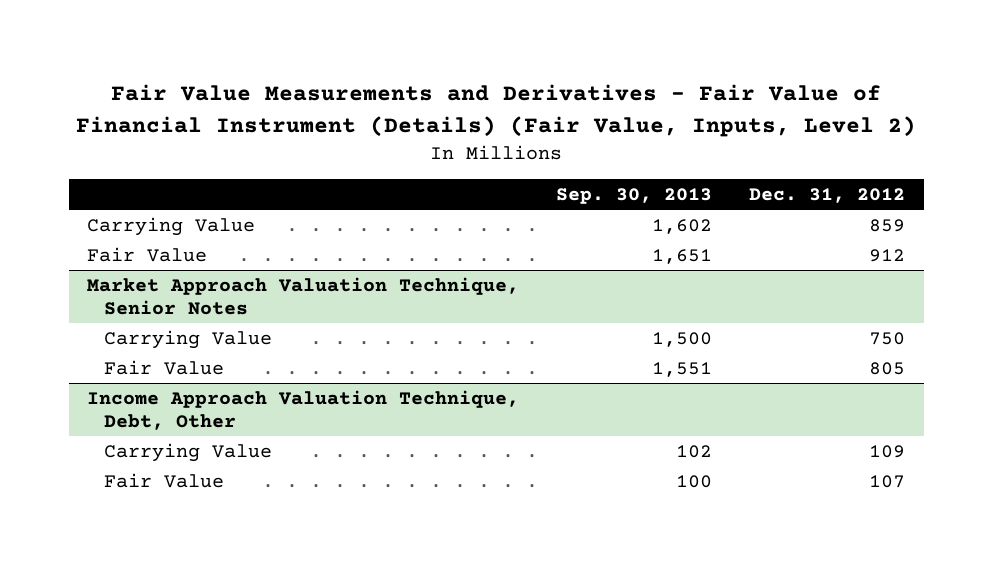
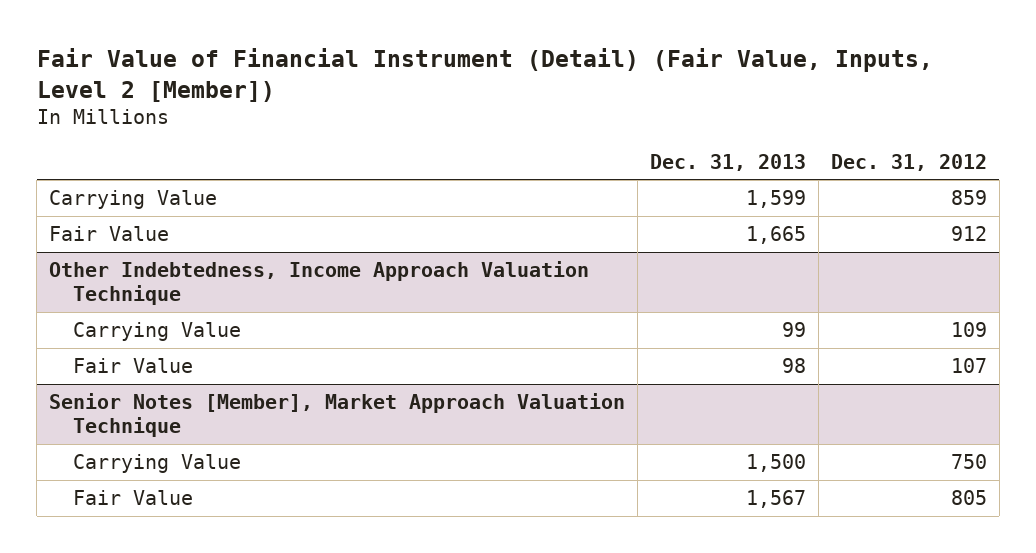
- Fair Value Measurements and Derivatives - Fair Value of Financial Instrument (Details) (Fair Value, Inputs, Level 2)
+ Fair Value of Financial Instrument (Detail) (Fair Value, Inputs, Level 2 [Member])
- | Sep. 30, 2013 | Dec. 31, 2012
+ | Dec. 31, 2013 | Dec. 31, 2012
- Market Approach Valuation Technique, Senior Notes
- Carrying Value | 1,500 | 750
- Fair Value | 1,551 | 805
- Income Approach Valuation Technique, Debt, Other
+ Other Indebtedness, Income Approach Valuation Technique
+ Senior Notes [Member], Market Approach Valuation Technique
+ Carrying Value | 1,500 | 750
+ Fair Value | 1,567 | 805

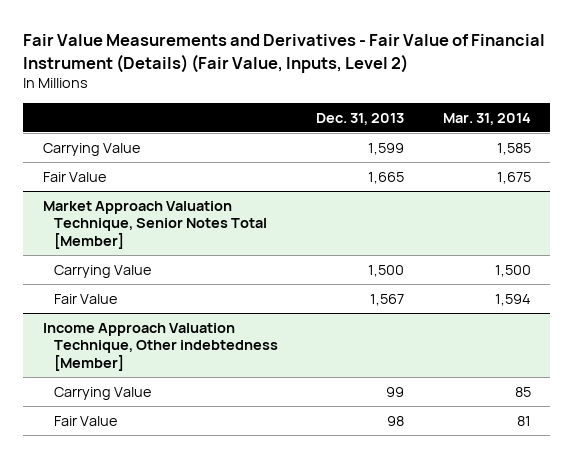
- Fair Value of Financial Instrument (Detail) (Fair Value, Inputs, Level 2 [Member])
+ Fair Value Measurements and Derivatives - Fair Value of Financial Instrument (Details) (Fair Value, Inputs, Level 2)
- | Dec. 31, 2013 | Dec. 31, 2012
+ | Dec. 31, 2013 | Mar. 31, 2014
- Other Indebtedness, Income Approach Valuation Technique
- Carrying Value | 99 | 109
- Fair Value | 98 | 107
- Senior Notes [Member], Market Approach Valuation Technique
+ Market Approach Valuation Technique, Senior Notes Total [Member]
+ Income Approach Valuation Technique, Other indebtedness [Member]
+ Carrying Value | 99 | 85
+ Fair Value | 98 | 81

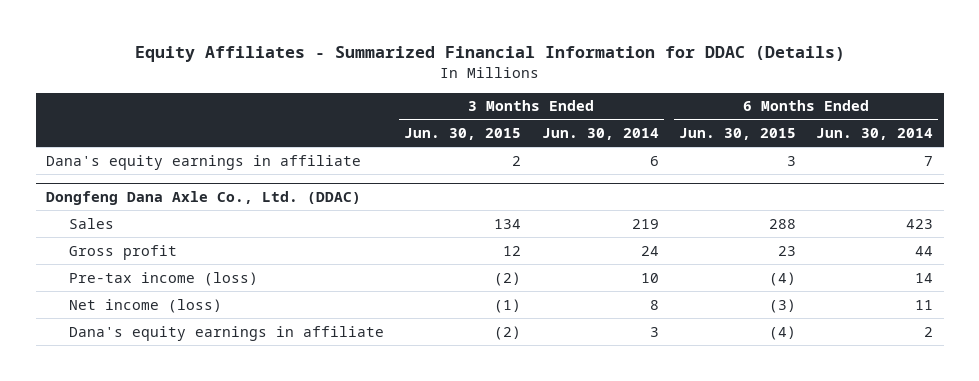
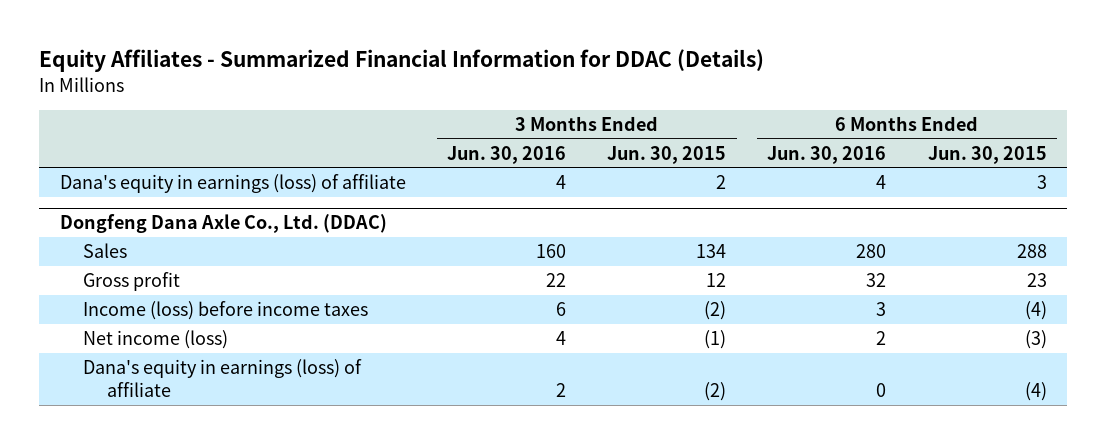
- | 3 Months Ended Jun. 30, 2015 | 3 Months Ended Jun. 30, 2014 | 6 Months Ended Jun. 30, 2015 | 6 Months Ended Jun. 30, 2014
+ | 3 Months Ended Jun. 30, 2016 | 3 Months Ended Jun. 30, 2015 | 6 Months Ended Jun. 30, 2016 | 6 Months Ended Jun. 30, 2015
- Dana's equity earnings in affiliate | 2 | 6 | 3 | 7
+ Dana's equity in earnings (loss) of affiliate | 4 | 2 | 4 | 3
@ Dongfeng Dana Axle Co., Ltd. (DDAC)
- Pre-tax income (loss) | (2) | 10 | (4) | 14
+ Income (loss) before income taxes | 6 | (2) | 3 | (4)
- Dana's equity earnings in affiliate | (2) | 3 | (4) | 2
+ Dana's equity in earnings (loss) of affiliate | 2 | (2) | 0 | (4)

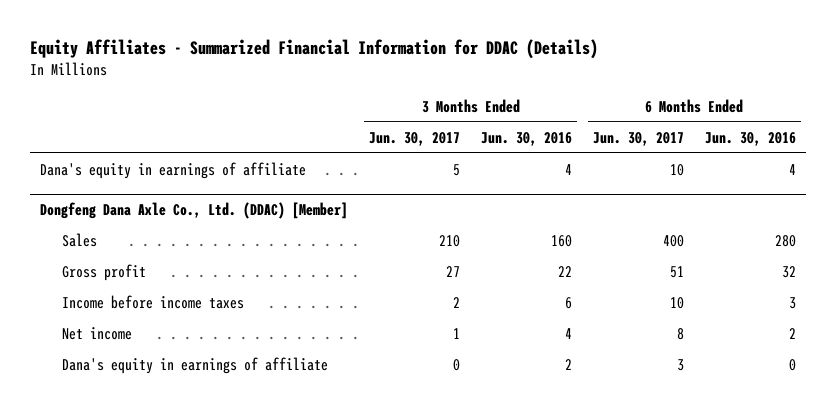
- | 3 Months Ended Jun. 30, 2016 | 3 Months Ended Jun. 30, 2015 | 6 Months Ended Jun. 30, 2016 | 6 Months Ended Jun. 30, 2015
+ | 3 Months Ended Jun. 30, 2017 | 3 Months Ended Jun. 30, 2016 | 6 Months Ended Jun. 30, 2017 | 6 Months Ended Jun. 30, 2016
- Dana's equity in earnings (loss) of affiliate | 4 | 2 | 4 | 3
- Dongfeng Dana Axle Co., Ltd. (DDAC)
+ Dana's equity in earnings of affiliate | 5 | 4 | 10 | 4
+ Dongfeng Dana Axle Co., Ltd. (DDAC) [Member]
- Income (loss) before income taxes | 6 | (2) | 3 | (4)
- Net income (loss) | 4 | (1) | 2 | (3)
- Dana's equity in earnings (loss) of affiliate | 2 | (2) | 0 | (4)
+ Income before income taxes | 2 | 6 | 10 | 3
+ Net income | 1 | 4 | 8 | 2
+ Dana's equity in earnings of affiliate | 0 | 2 | 3 | 0

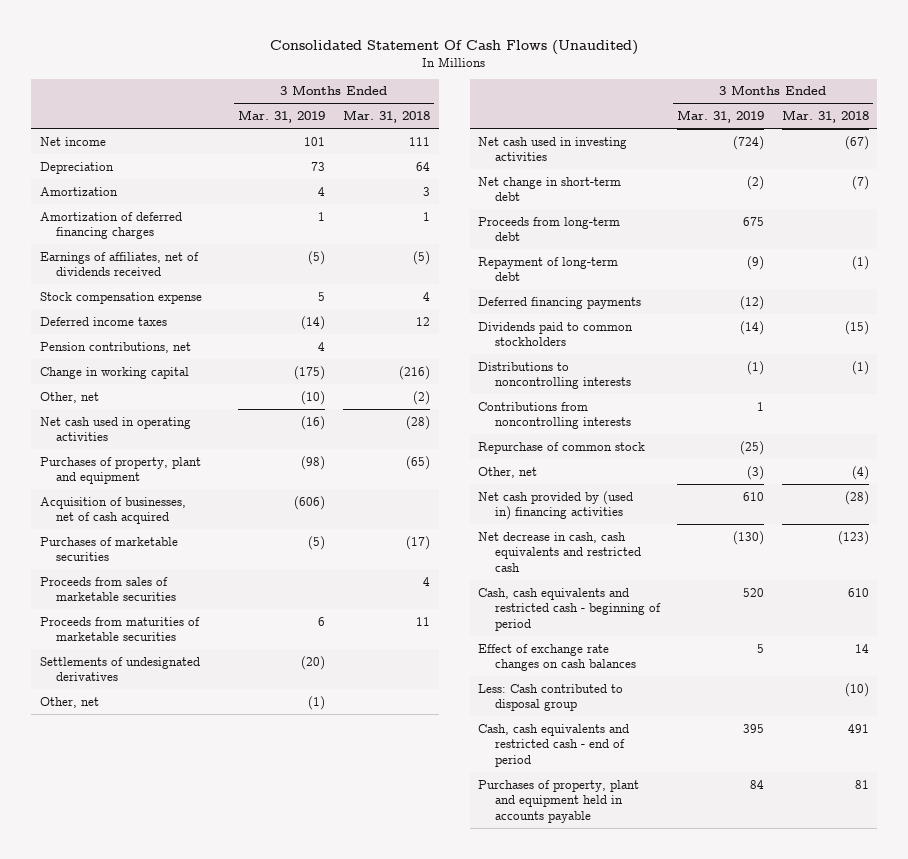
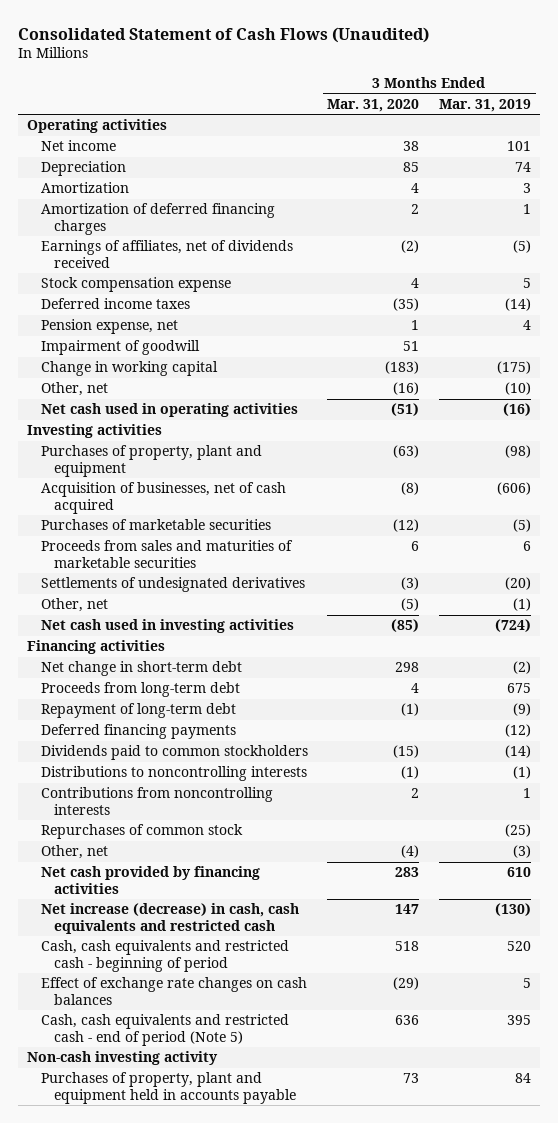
- Consolidated Statement Of Cash Flows (Unaudited)
+ Consolidated Statement of Cash Flows (Unaudited)
- | 3 Months Ended Mar. 31, 2019 | 3 Months Ended Mar. 31, 2018
+ | 3 Months Ended Mar. 31, 2020 | 3 Months Ended Mar. 31, 2019
+ Operating activities
- Depreciation | 73 | 64
- Amortization | 4 | 3
+ Depreciation | 85 | 74
+ Amortization | 4 | 3
- Pension contributions, net | 4 |
+ Pension expense, net | 1 | 4
+ Impairment of goodwill | 51 |
+ Investing activities
- Proceeds from sales of marketable securities | | 4
- Proceeds from maturities of marketable securities | 6 | 11
+ Proceeds from sales and maturities of marketable securities | 6 | 6
+ Financing activities
- Repurchase of common stock | (25) |
+ Repurchases of common stock | | (25)
- Net cash provided by (used in) financing activities | 610 | (28)
- Net decrease in cash, cash equivalents and restricted cash | (130) | (123)
+ Net cash provided by financing activities | 283 | 610
+ Net increase (decrease) in cash, cash equivalents and restricted cash | 147 | (130)
- Less: Cash contributed to disposal group | | (10)
- Cash, cash equivalents and restricted cash - end of period | 395 | 491
+ Cash, cash equivalents and restricted cash - end of period (Note 5) | 636 | 395
+ Non-cash investing activity

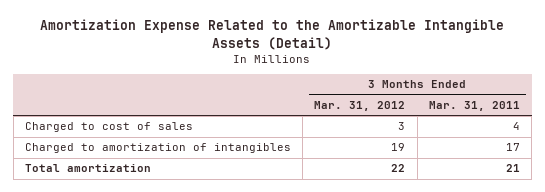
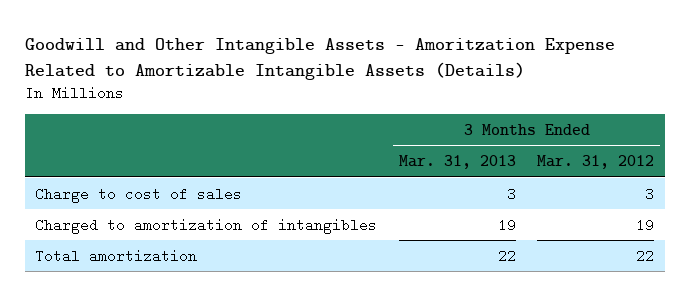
- Amortization Expense Related to the Amortizable Intangible Assets (Detail)
+ Goodwill and Other Intangible Assets - Amoritzation Expense Related to Amortizable Intangible Assets (Details)
- | 3 Months Ended Mar. 31, 2012 | 3 Months Ended Mar. 31, 2011
+ | 3 Months Ended Mar. 31, 2013 | 3 Months Ended Mar. 31, 2012
- Charged to cost of sales | 3 | 4
+ Charge to cost of sales | 3 | 3

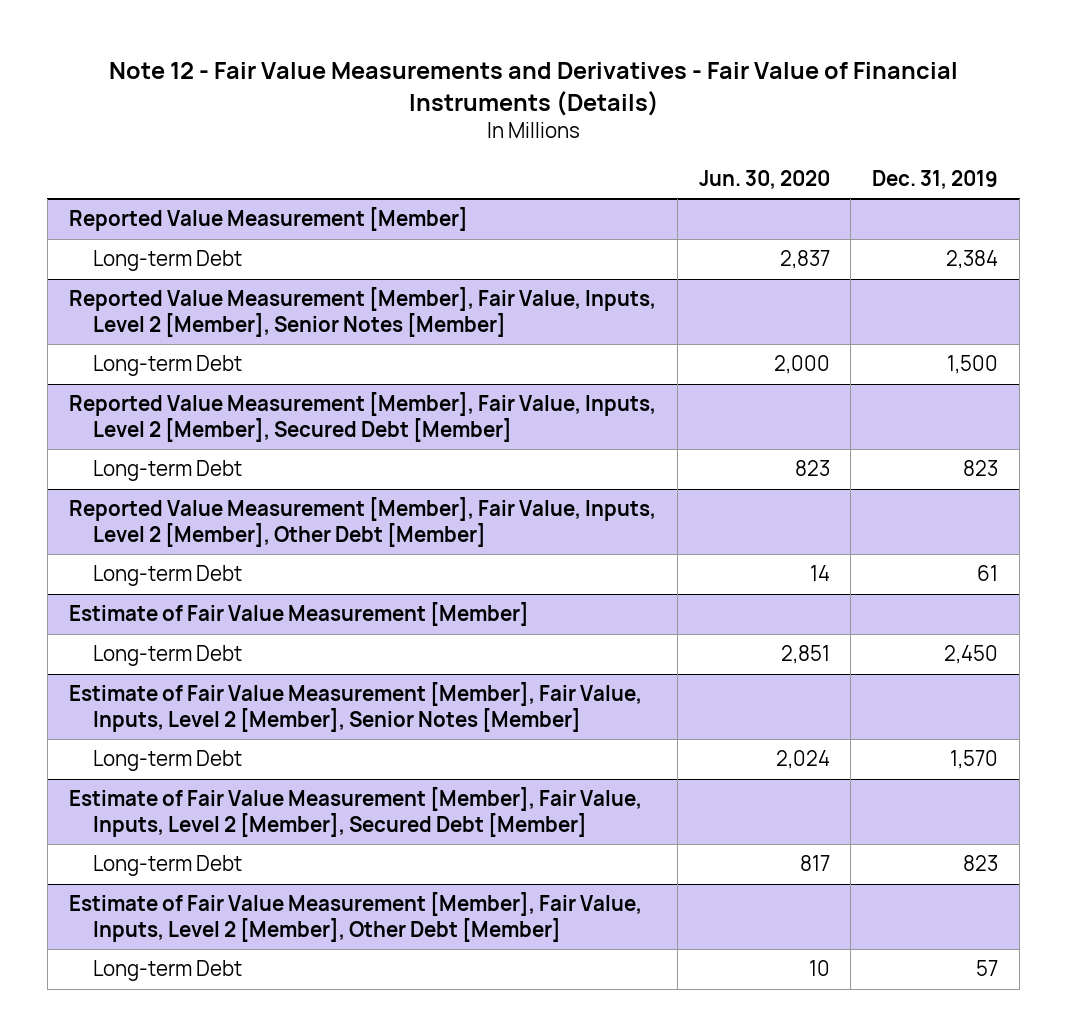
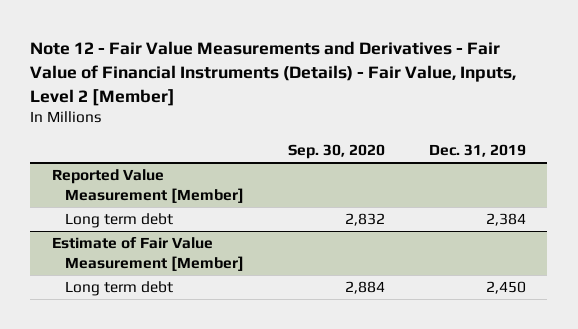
- Note 12 - Fair Value Measurements and Derivatives - Fair Value of Financial Instruments (Details)
+ Note 12 - Fair Value Measurements and Derivatives - Fair Value of Financial Instruments (Details) - Fair Value, Inputs, Level 2 [Member]
- | Jun. 30, 2020 | Dec. 31, 2019
+ | Sep. 30, 2020 | Dec. 31, 2019
@ Reported Value Measurement [Member]
- Long-term Debt | 2,837 | 2,384
- Reported Value Measurement [Member], Fair Value, Inputs, Level 2 [Member], Senior Notes [Member]
- Long-term Debt | 2,000 | 1,500
- Reported Value Measurement [Member], Fair Value, Inputs, Level 2 [Member], Secured Debt [Member]
- Long-term Debt | 823 | 823
- Reported Value Measurement [Member], Fair Value, Inputs, Level 2 [Member], Other Debt [Member]
- Long-term Debt | 14 | 61
@ Reported Value Measurement [Member]
+ Long term debt | 2,832 | 2,384
@ Estimate of Fair Value Measurement [Member]
- Long-term Debt | 2,851 | 2,450
- Estimate of Fair Value Measurement [Member], Fair Value, Inputs, Level 2 [Member], Senior Notes [Member]
- Long-term Debt | 2,024 | 1,570
- Estimate of Fair Value Measurement [Member], Fair Value, Inputs, Level 2 [Member], Secured Debt [Member]
- Long-term Debt | 817 | 823
- Estimate of Fair Value Measurement [Member], Fair Value, Inputs, Level 2 [Member], Other Debt [Member]
- Long-term Debt | 10 | 57
@ Estimate of Fair Value Measurement [Member]
+ Long term debt | 2,884 | 2,450

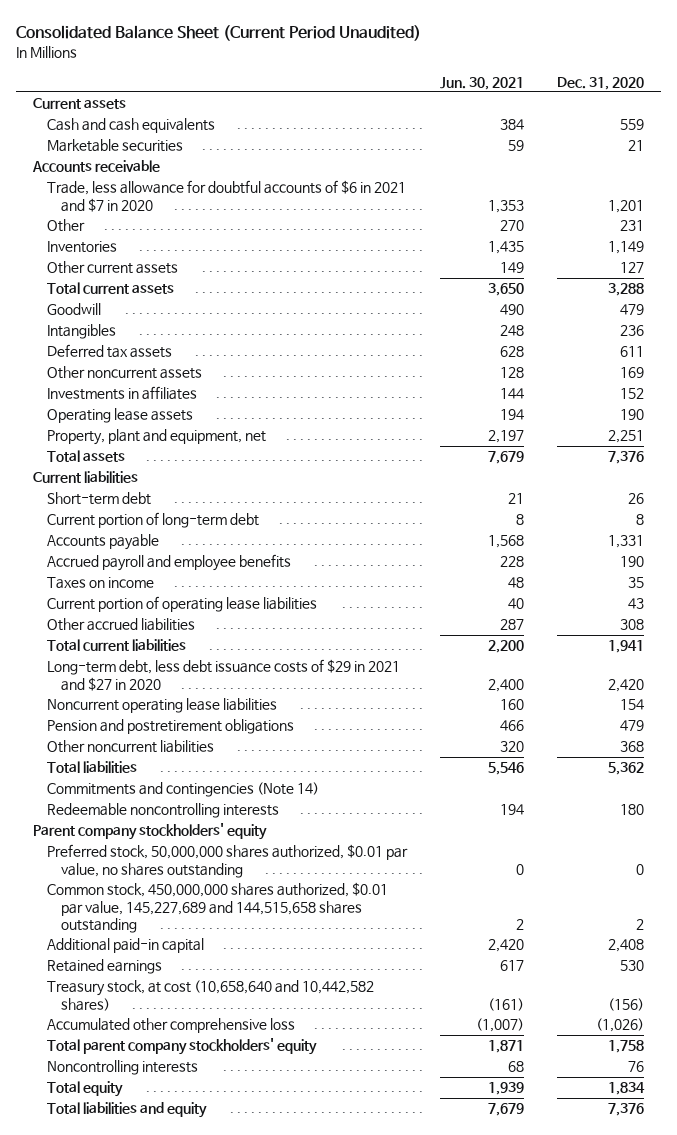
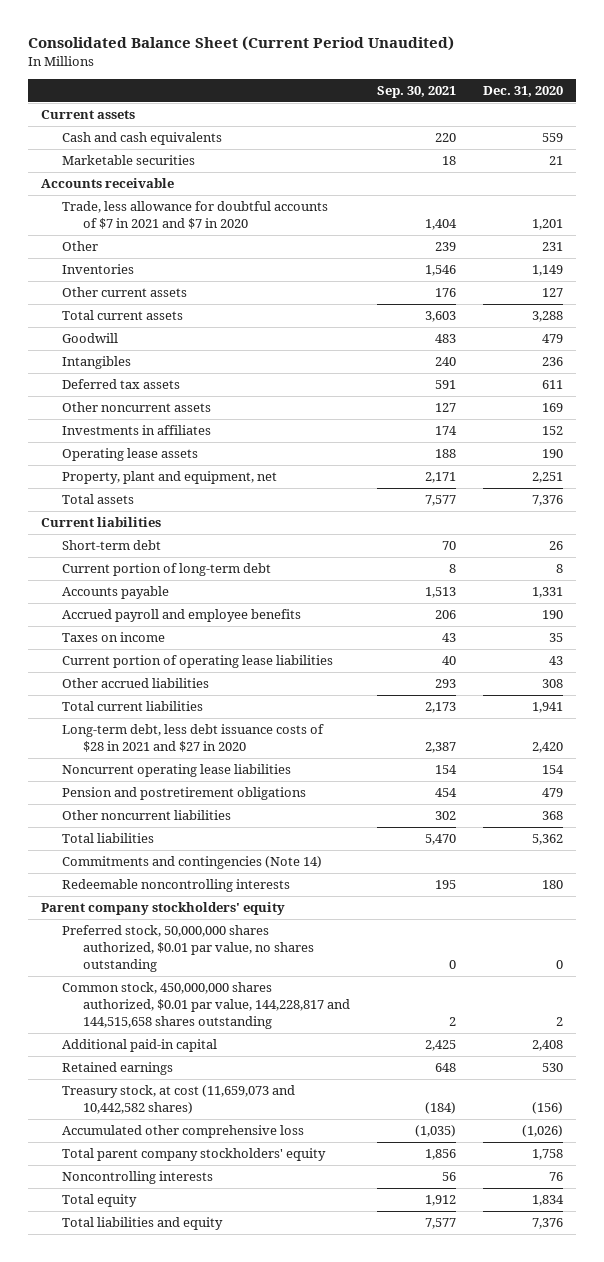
- | Jun. 30, 2021 | Dec. 31, 2020
+ | Sep. 30, 2021 | Dec. 31, 2020
- Trade, less allowance for doubtful accounts of $6 in 2021 and $7 in 2020 | 1,353 | 1,201
+ Trade, less allowance for doubtful accounts of $7 in 2021 and $7 in 2020 | 1,404 | 1,201
- Long-term debt, less debt issuance costs of $29 in 2021 and $27 in 2020 | 2,400 | 2,420
+ Long-term debt, less debt issuance costs of $28 in 2021 and $27 in 2020 | 2,387 | 2,420
- Common stock, 450,000,000 shares authorized, $0.01 par value, 145,227,689 and 144,515,658 shares outstanding | 2 | 2
+ Common stock, 450,000,000 shares authorized, $0.01 par value, 144,228,817 and 144,515,658 shares outstanding | 2 | 2
- Treasury stock, at cost (10,658,640 and 10,442,582 shares) | (161) | (156)
+ Treasury stock, at cost (11,659,073 and 10,442,582 shares) | (184) | (156)

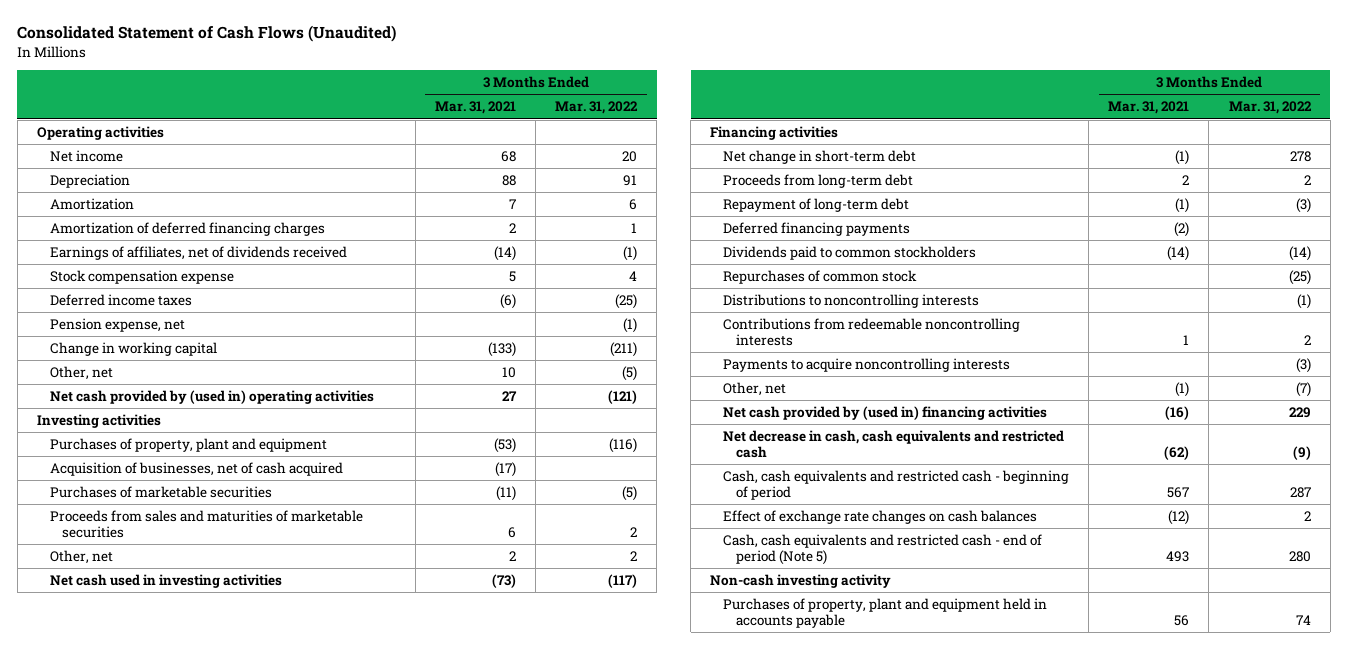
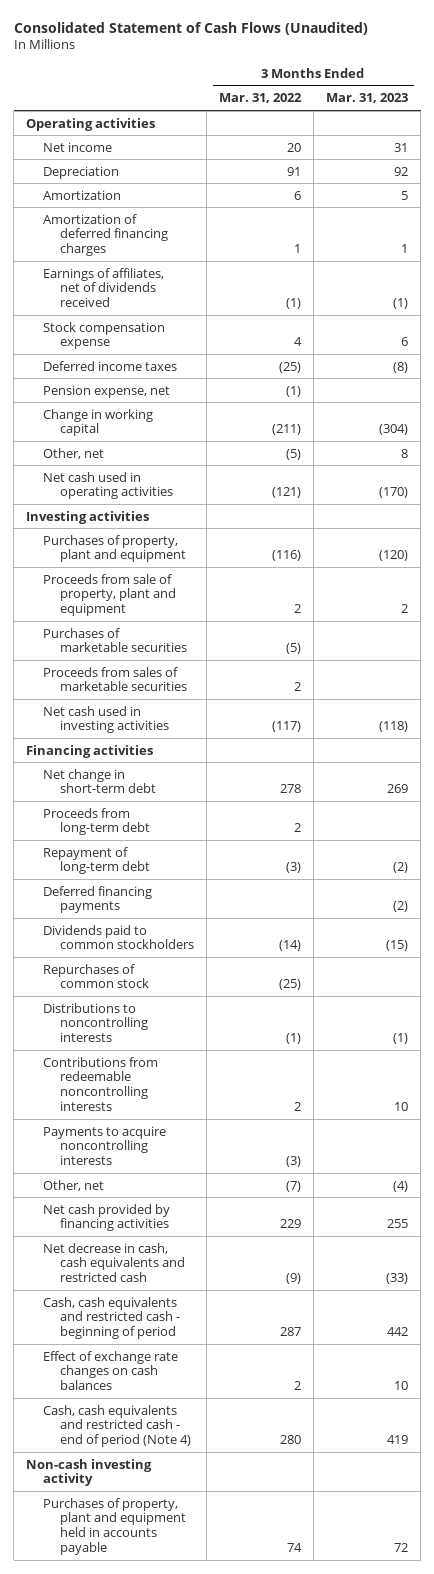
- | 3 Months Ended Mar. 31, 2021 | 3 Months Ended Mar. 31, 2022
+ | 3 Months Ended Mar. 31, 2022 | 3 Months Ended Mar. 31, 2023
- Net cash provided by (used in) operating activities | 27 | (121)
+ Net cash used in operating activities | (121) | (170)
- Acquisition of businesses, net of cash acquired | (17) |
+ Proceeds from sale of property, plant and equipment | 2 | 2
- Proceeds from sales and maturities of marketable securities | 6 | 2
- Other, net | 2 | 2
+ Proceeds from sales of marketable securities | 2 |
- Net cash provided by (used in) financing activities | (16) | 229
+ Net cash provided by financing activities | 229 | 255
- Cash, cash equivalents and restricted cash - end of period (Note 5) | 493 | 280
+ Cash, cash equivalents and restricted cash - end of period (Note 4) | 280 | 419

